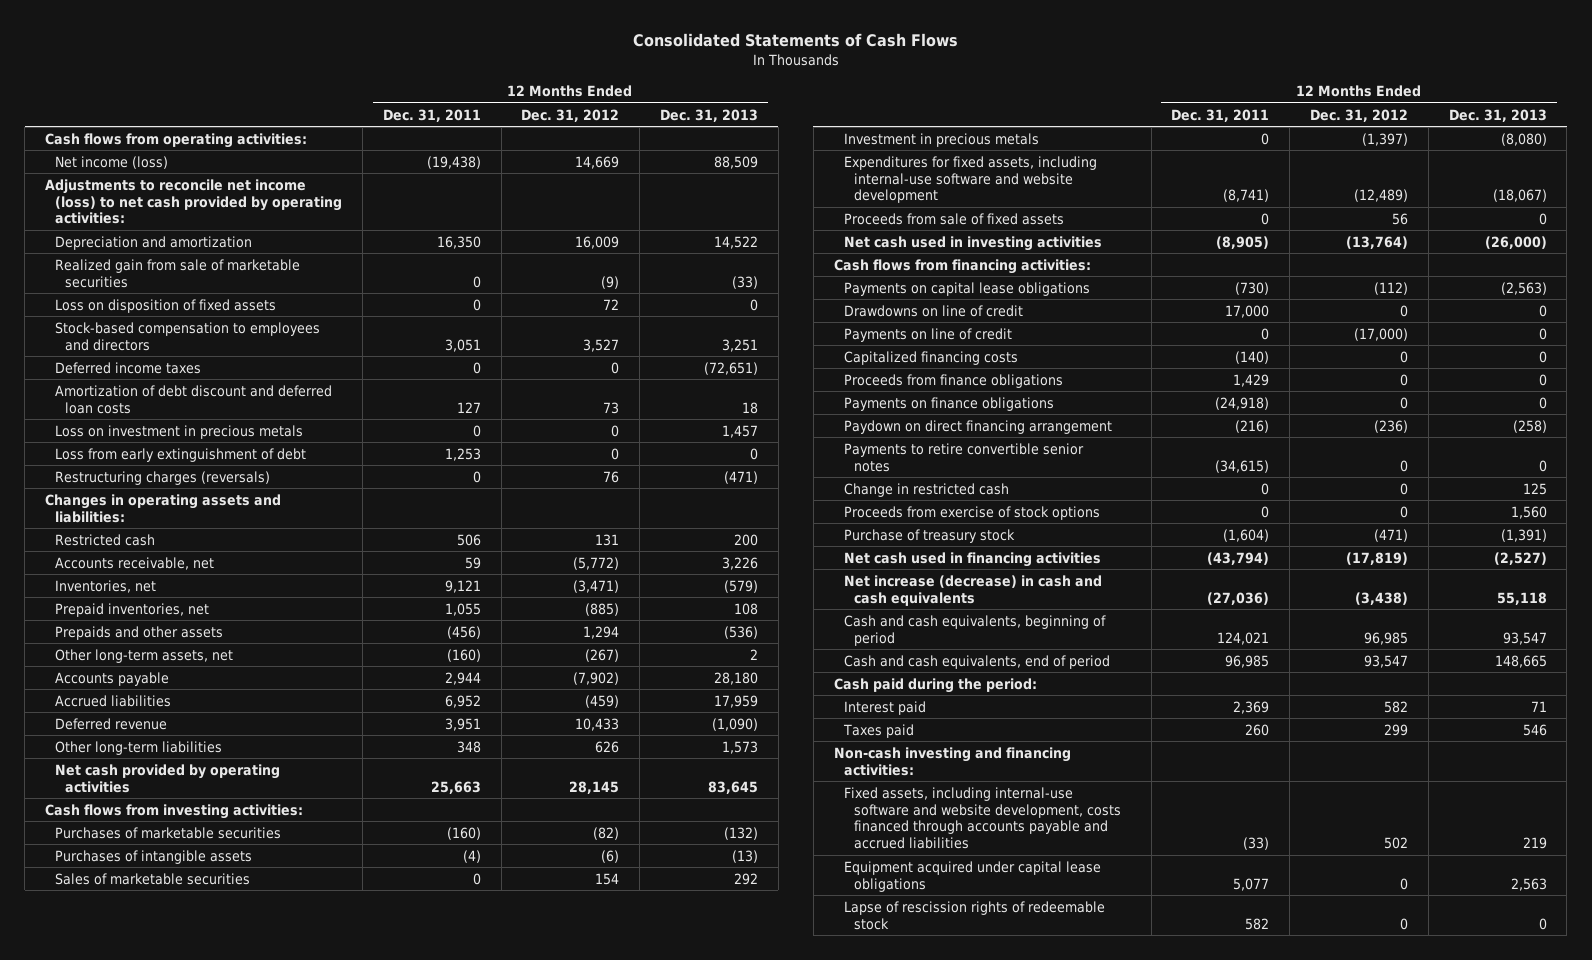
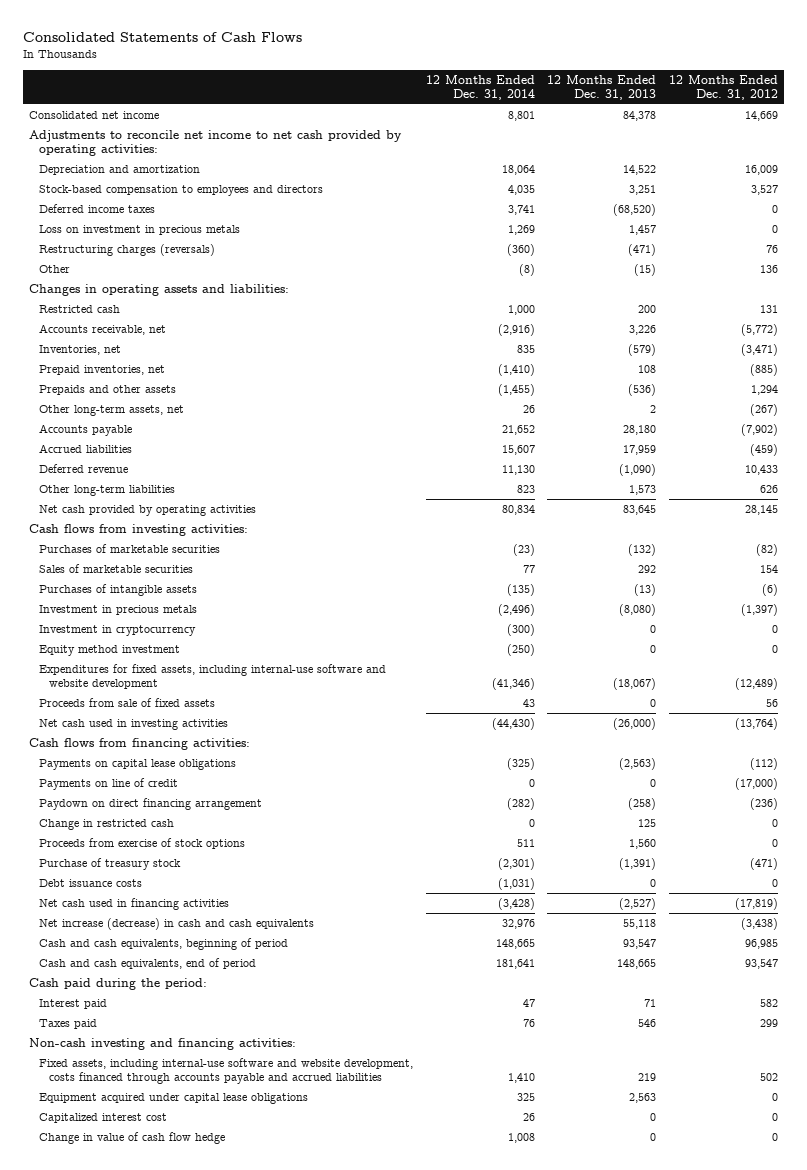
- | 12 Months Ended Dec. 31, 2011 | 12 Months Ended Dec. 31, 2012 | 12 Months Ended Dec. 31, 2013
+ | 12 Months Ended Dec. 31, 2014 | 12 Months Ended Dec. 31, 2013 | 12 Months Ended Dec. 31, 2012
- Cash flows from operating activities:
- Net income (loss) | (19,438) | 14,669 | 88,509
- Adjustments to reconcile net income (loss) to net cash provided by operating activities:
+ Consolidated net income | 8,801 | 84,378 | 14,669
+ Adjustments to reconcile net income to net cash provided by operating activities:
- Realized gain from sale of marketable securities | 0 | (9) | (33)
- Loss on disposition of fixed assets | 0 | 72 | 0
- Deferred income taxes | 0 | 0 | (72,651)
- Amortization of debt discount and deferred loan costs | 127 | 73 | 18
+ Deferred income taxes | 3,741 | (68,520) | 0
- Loss from early extinguishment of debt | 1,253 | 0 | 0
+ Other | (8) | (15) | 136
moved down: Purchases of intangible assets | (135) | (13) | (6)
+ Investment in cryptocurrency | (300) | 0 | 0
+ Equity method investment | (250) | 0 | 0
- Drawdowns on line of credit | 17,000 | 0 | 0
- Capitalized financing costs | (140) | 0 | 0
- Proceeds from finance obligations | 1,429 | 0 | 0
- Payments on finance obligations | (24,918) | 0 | 0
- Payments to retire convertible senior notes | (34,615) | 0 | 0
+ Debt issuance costs | (1,031) | 0 | 0
- Lapse of rescission rights of redeemable stock | 582 | 0 | 0
+ Capitalized interest cost | 26 | 0 | 0
+ Change in value of cash flow hedge | 1,008 | 0 | 0

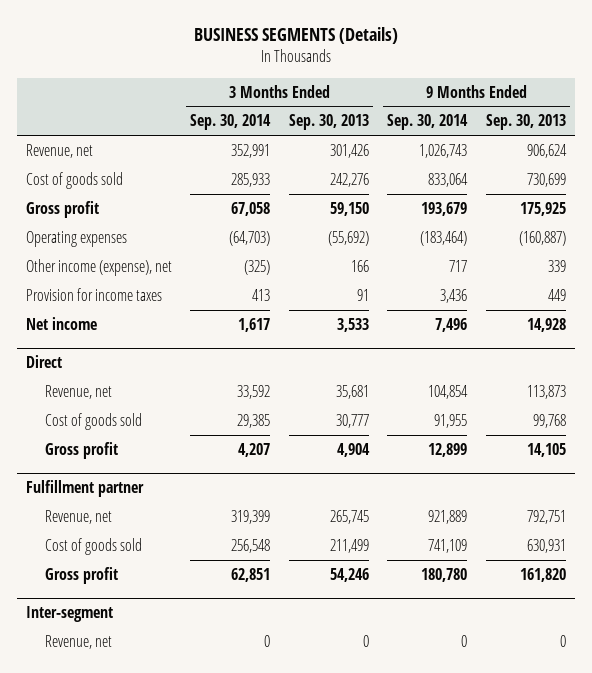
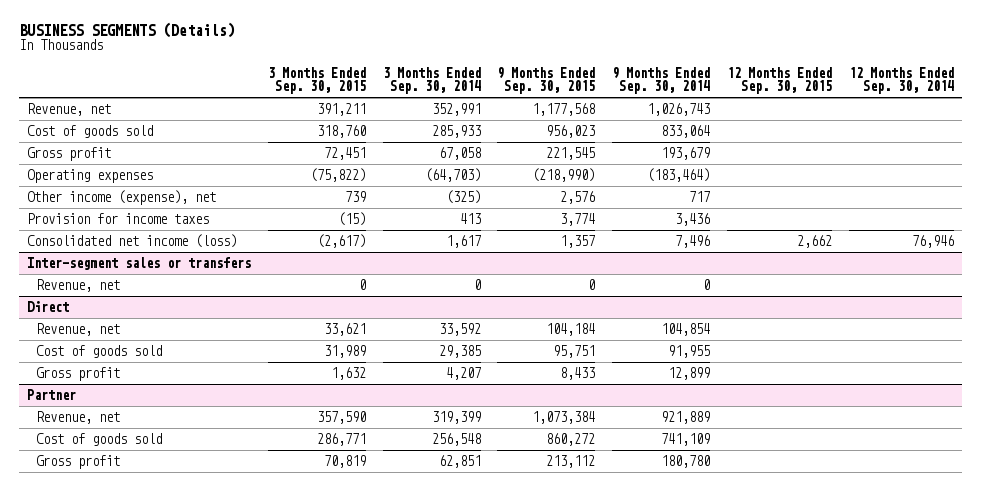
- | 3 Months Ended Sep. 30, 2014 | 3 Months Ended Sep. 30, 2013 | 9 Months Ended Sep. 30, 2014 | 9 Months Ended Sep. 30, 2013
+ | 3 Months Ended Sep. 30, 2015 | 3 Months Ended Sep. 30, 2014 | 9 Months Ended Sep. 30, 2015 | 9 Months Ended Sep. 30, 2014 | 12 Months Ended Sep. 30, 2015 | 12 Months Ended Sep. 30, 2014
- Net income | 1,617 | 3,533 | 7,496 | 14,928
+ Consolidated net income (loss) | (2,617) | 1,617 | 1,357 | 7,496 | 2,662 | 76,946
+ Inter-segment sales or transfers
+ Revenue, net | 0 | 0 | 0 | 0 | |
- Fulfillment partner
+ Partner
- Inter-segment
- Revenue, net | 0 | 0 | 0 | 0

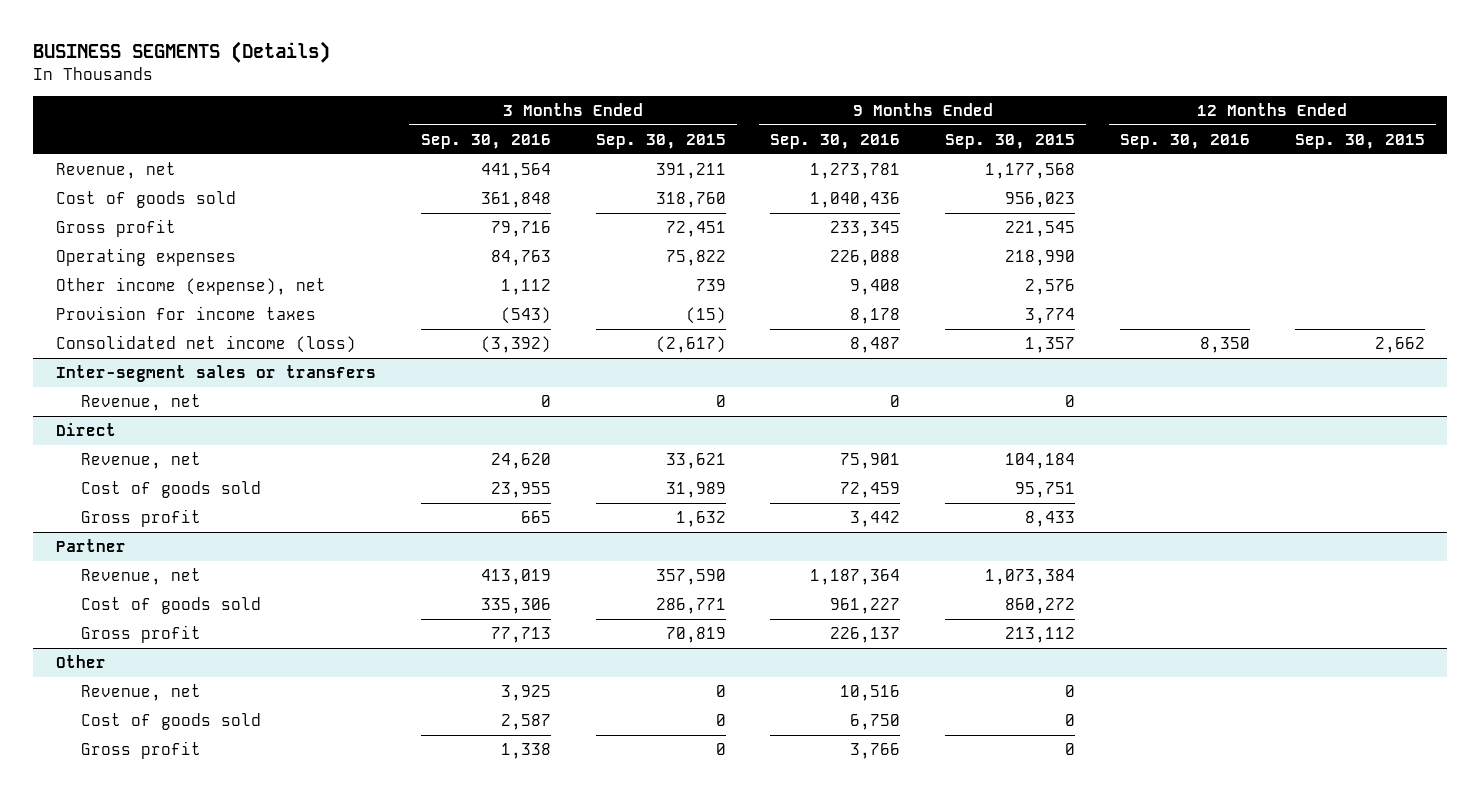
- | 3 Months Ended Sep. 30, 2015 | 3 Months Ended Sep. 30, 2014 | 9 Months Ended Sep. 30, 2015 | 9 Months Ended Sep. 30, 2014 | 12 Months Ended Sep. 30, 2015 | 12 Months Ended Sep. 30, 2014
+ | 3 Months Ended Sep. 30, 2016 | 3 Months Ended Sep. 30, 2015 | 9 Months Ended Sep. 30, 2016 | 9 Months Ended Sep. 30, 2015 | 12 Months Ended Sep. 30, 2016 | 12 Months Ended Sep. 30, 2015
- Operating expenses | (75,822) | (64,703) | (218,990) | (183,464) | |
+ Operating expenses | 84,763 | 75,822 | 226,088 | 218,990 | |
+ Other
+ Revenue, net | 3,925 | 0 | 10,516 | 0 | |
+ Cost of goods sold | 2,587 | 0 | 6,750 | 0 | |
+ Gross profit | 1,338 | 0 | 3,766 | 0 | |

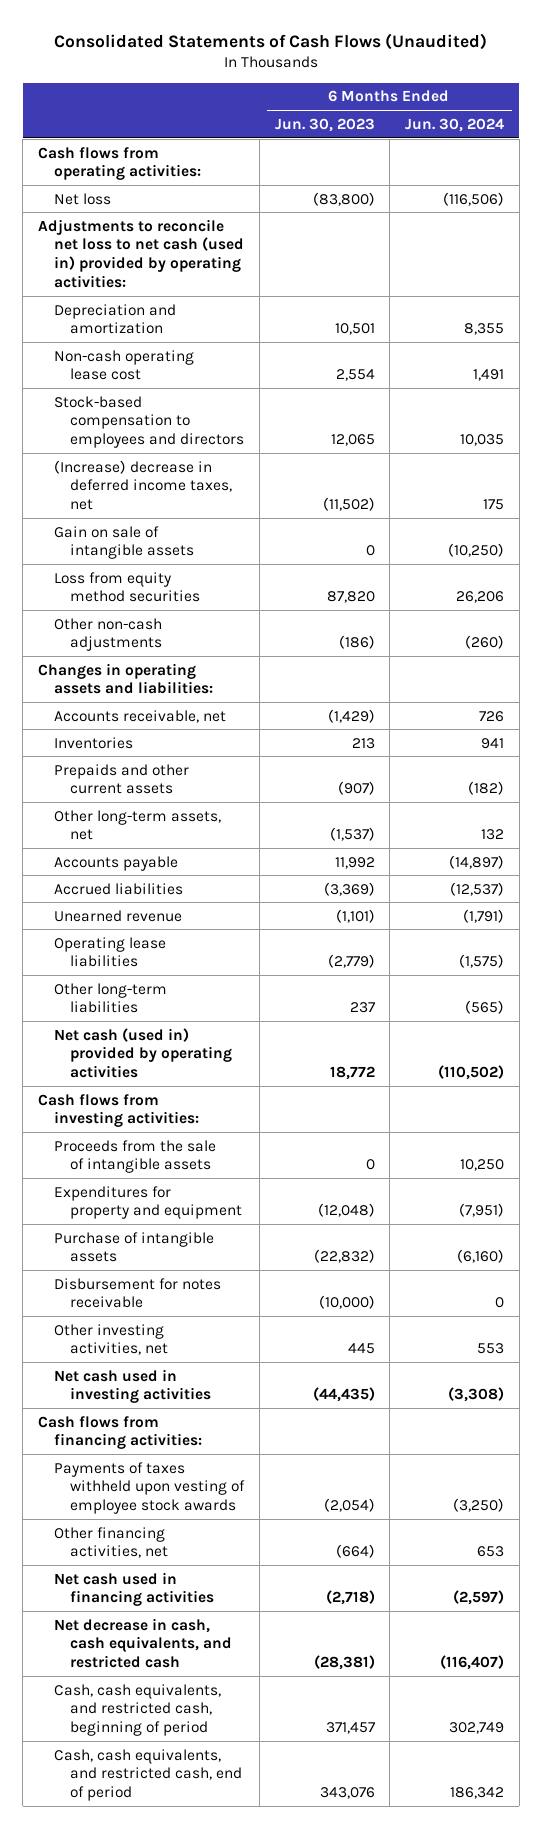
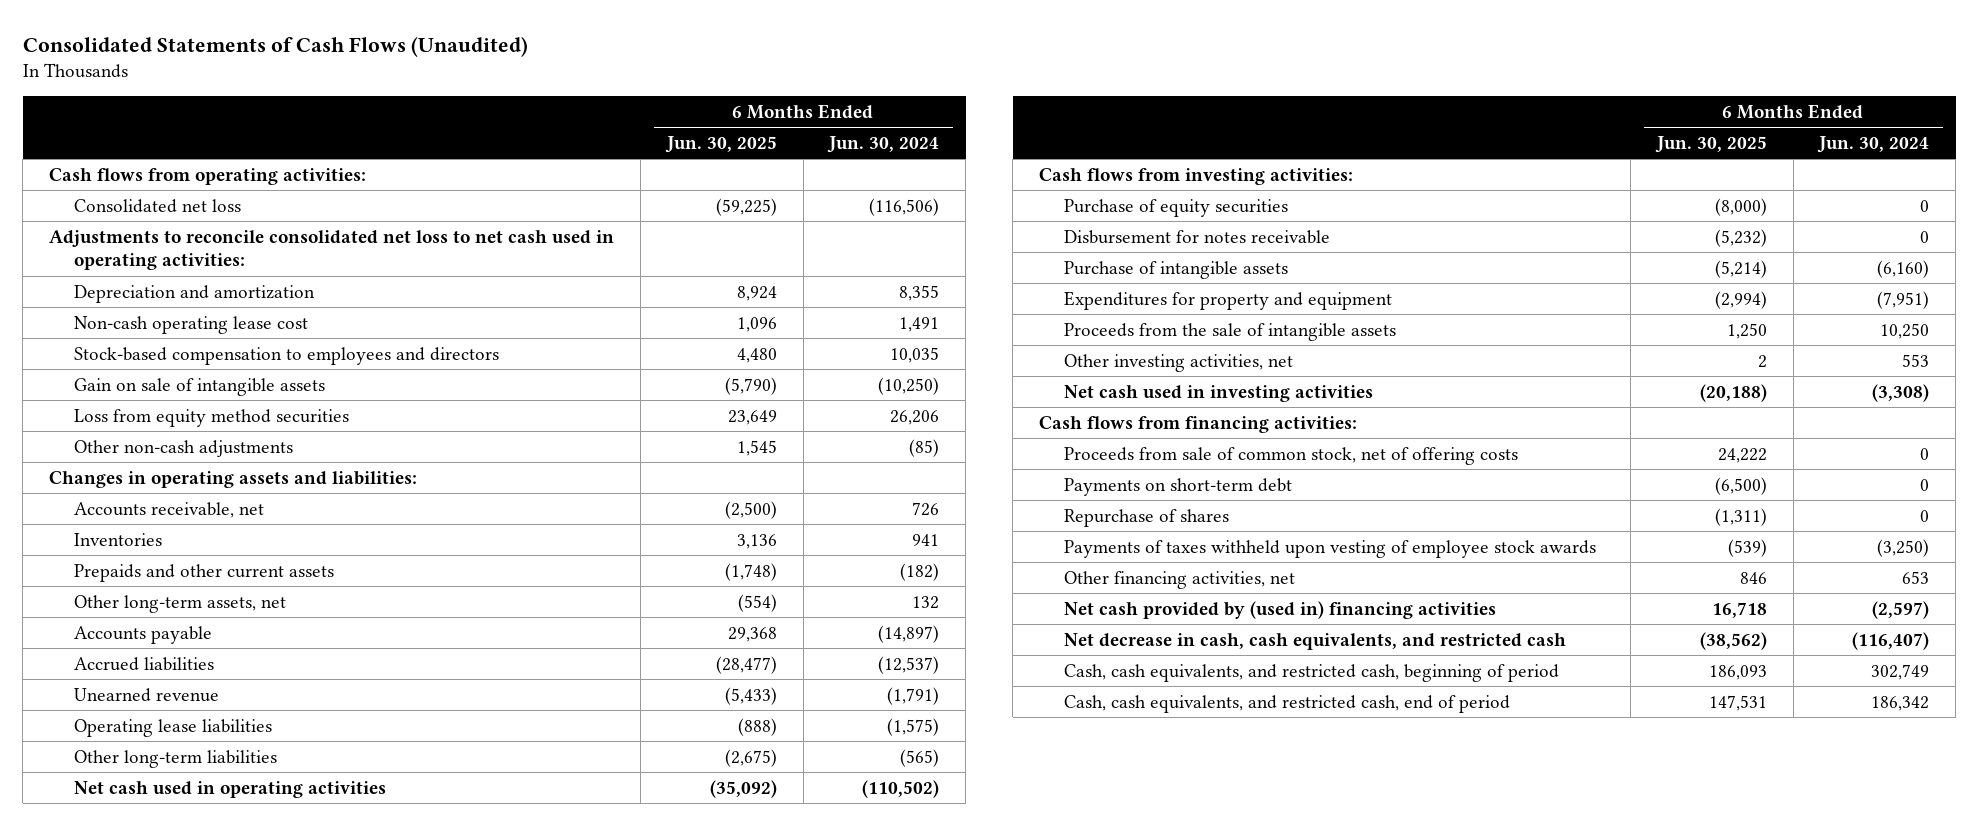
- | 6 Months Ended Jun. 30, 2023 | 6 Months Ended Jun. 30, 2024
+ | 6 Months Ended Jun. 30, 2025 | 6 Months Ended Jun. 30, 2024
- Net loss | (83,800) | (116,506)
- Adjustments to reconcile net loss to net cash (used in) provided by operating activities:
+ Consolidated net loss | (59,225) | (116,506)
+ Adjustments to reconcile consolidated net loss to net cash used in operating activities:
- (Increase) decrease in deferred income taxes, net | (11,502) | 175
- Other non-cash adjustments | (186) | (260)
+ Other non-cash adjustments | 1,545 | (85)
- Net cash (used in) provided by operating activities | 18,772 | (110,502)
+ Net cash used in operating activities | (35,092) | (110,502)
+ Purchase of equity securities | (8,000) | 0
moved down: Purchase of intangible assets | (5,214) | (6,160)
moved down: Expenditures for property and equipment | (2,994) | (7,951)
moved down: Proceeds from the sale of intangible assets | 1,250 | 10,250
+ Proceeds from sale of common stock, net of offering costs | 24,222 | 0
+ Payments on short-term debt | (6,500) | 0
+ Repurchase of shares | (1,311) | 0
- Net cash used in financing activities | (2,718) | (2,597)
+ Net cash provided by (used in) financing activities | 16,718 | (2,597)

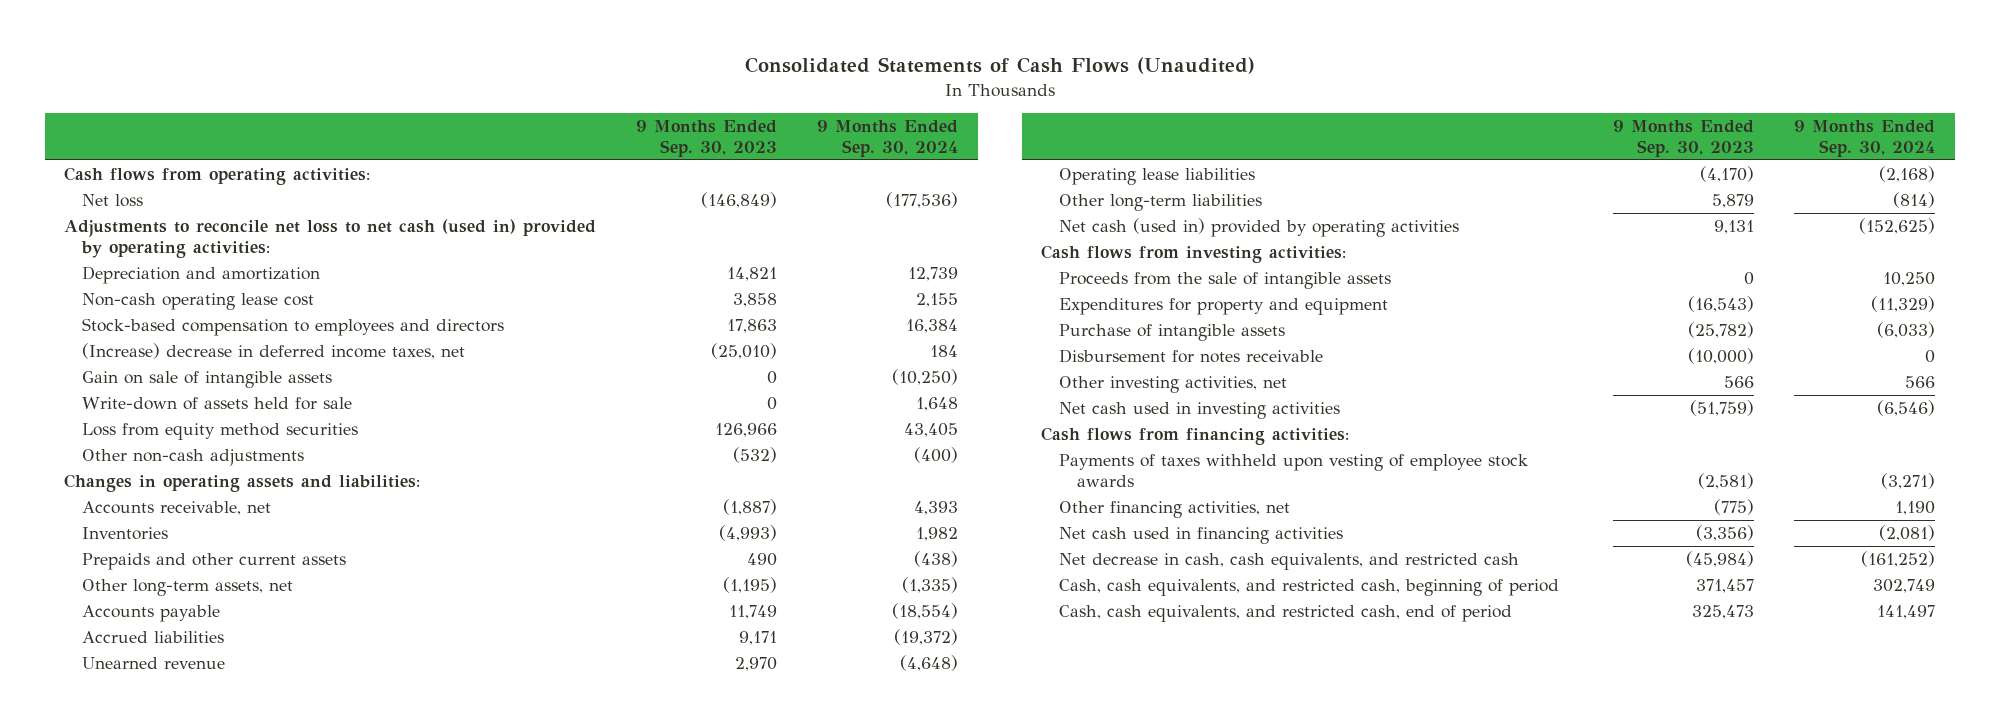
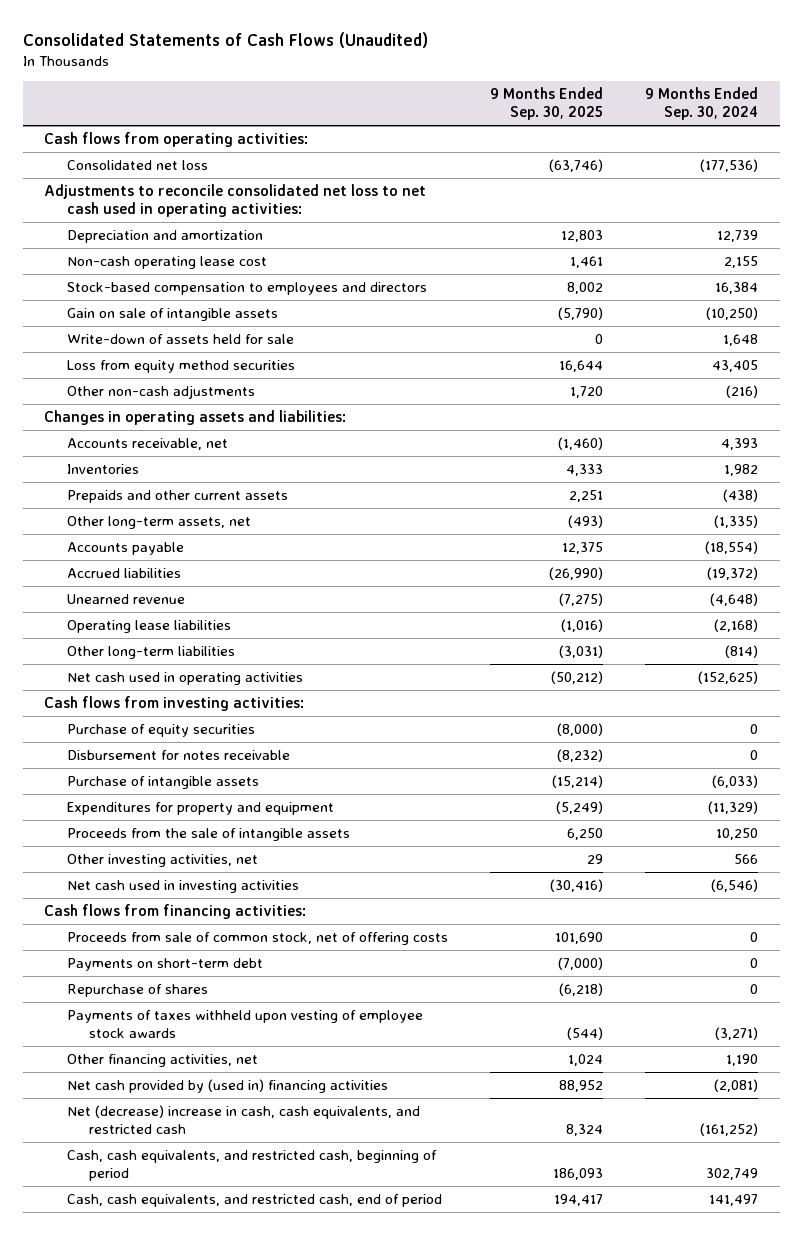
- | 9 Months Ended Sep. 30, 2023 | 9 Months Ended Sep. 30, 2024
+ | 9 Months Ended Sep. 30, 2025 | 9 Months Ended Sep. 30, 2024
- Net loss | (146,849) | (177,536)
- Adjustments to reconcile net loss to net cash (used in) provided by operating activities:
+ Consolidated net loss | (63,746) | (177,536)
+ Adjustments to reconcile consolidated net loss to net cash used in operating activities:
- (Increase) decrease in deferred income taxes, net | (25,010) | 184
- Other non-cash adjustments | (532) | (400)
+ Other non-cash adjustments | 1,720 | (216)
- Net cash (used in) provided by operating activities | 9,131 | (152,625)
+ Net cash used in operating activities | (50,212) | (152,625)
+ Purchase of equity securities | (8,000) | 0
moved down: Purchase of intangible assets | (15,214) | (6,033)
moved down: Expenditures for property and equipment | (5,249) | (11,329)
moved down: Proceeds from the sale of intangible assets | 6,250 | 10,250
+ Proceeds from sale of common stock, net of offering costs | 101,690 | 0
+ Payments on short-term debt | (7,000) | 0
+ Repurchase of shares | (6,218) | 0
- Net cash used in financing activities | (3,356) | (2,081)
- Net decrease in cash, cash equivalents, and restricted cash | (45,984) | (161,252)
+ Net cash provided by (used in) financing activities | 88,952 | (2,081)
+ Net (decrease) increase in cash, cash equivalents, and restricted cash | 8,324 | (161,252)

